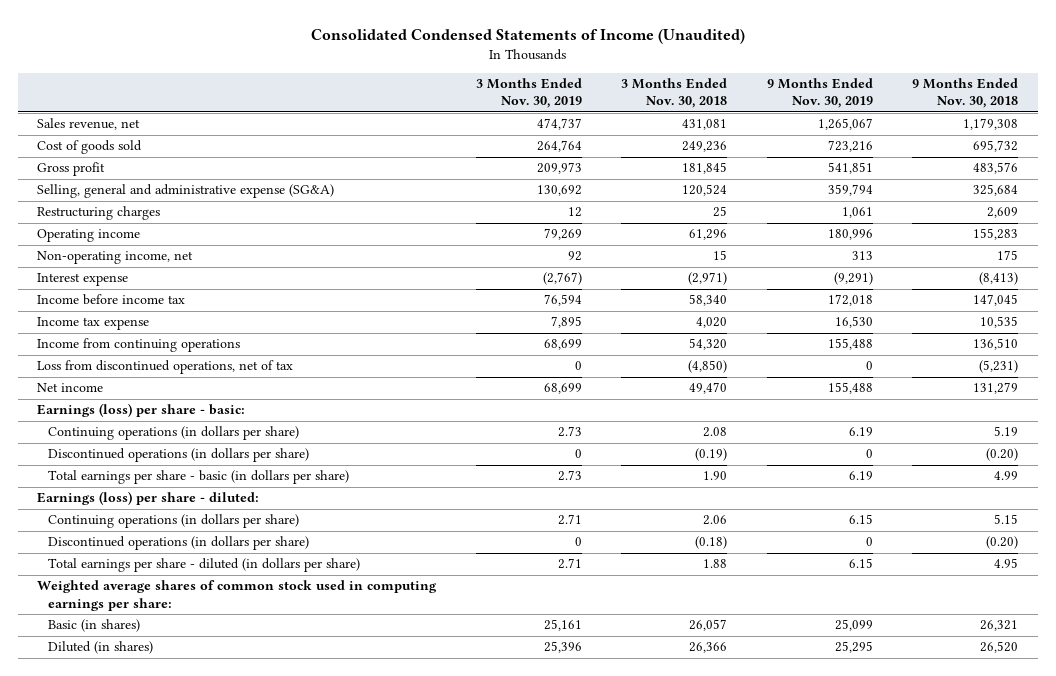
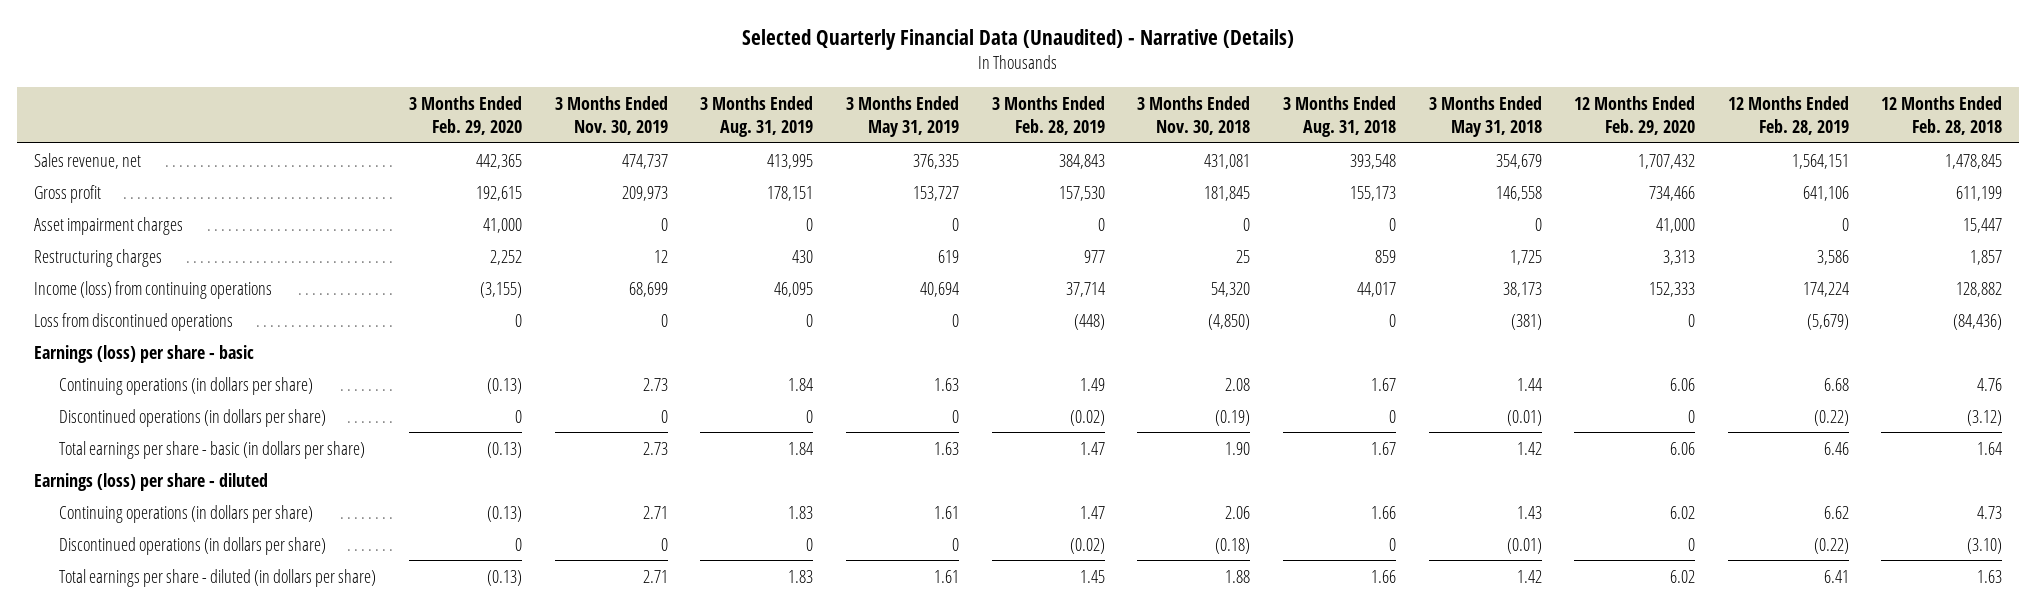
- Consolidated Condensed Statements of Income (Unaudited)
+ Selected Quarterly Financial Data (Unaudited) - Narrative (Details)
- | 3 Months Ended Nov. 30, 2019 | 3 Months Ended Nov. 30, 2018 | 9 Months Ended Nov. 30, 2019 | 9 Months Ended Nov. 30, 2018
+ | 3 Months Ended Feb. 29, 2020 | 3 Months Ended Nov. 30, 2019 | 3 Months Ended Aug. 31, 2019 | 3 Months Ended May 31, 2019 | 3 Months Ended Feb. 28, 2019 | 3 Months Ended Nov. 30, 2018 | 3 Months Ended Aug. 31, 2018 | 3 Months Ended May 31, 2018 | 12 Months Ended Feb. 29, 2020 | 12 Months Ended Feb. 28, 2019 | 12 Months Ended Feb. 28, 2018
- Cost of goods sold | 264,764 | 249,236 | 723,216 | 695,732
- Selling, general and administrative expense (SG&A) | 130,692 | 120,524 | 359,794 | 325,684
+ Asset impairment charges | 41,000 | 0 | 0 | 0 | 0 | 0 | 0 | 0 | 41,000 | 0 | 15,447
- Operating income | 79,269 | 61,296 | 180,996 | 155,283
- Non-operating income, net | 92 | 15 | 313 | 175
- Interest expense | (2,767) | (2,971) | (9,291) | (8,413)
- Income before income tax | 76,594 | 58,340 | 172,018 | 147,045
- Income tax expense | 7,895 | 4,020 | 16,530 | 10,535
- Income from continuing operations | 68,699 | 54,320 | 155,488 | 136,510
- Loss from discontinued operations, net of tax | 0 | (4,850) | 0 | (5,231)
- Net income | 68,699 | 49,470 | 155,488 | 131,279
- Earnings (loss) per share - basic:
+ Income (loss) from continuing operations | (3,155) | 68,699 | 46,095 | 40,694 | 37,714 | 54,320 | 44,017 | 38,173 | 152,333 | 174,224 | 128,882
+ Loss from discontinued operations | 0 | 0 | 0 | 0 | (448) | (4,850) | 0 | (381) | 0 | (5,679) | (84,436)
+ Earnings (loss) per share - basic
- Earnings (loss) per share - diluted:
+ Earnings (loss) per share - diluted
- Weighted average shares of common stock used in computing earnings per share:
- Basic (in shares) | 25,161 | 26,057 | 25,099 | 26,321
- Diluted (in shares) | 25,396 | 26,366 | 25,295 | 26,520

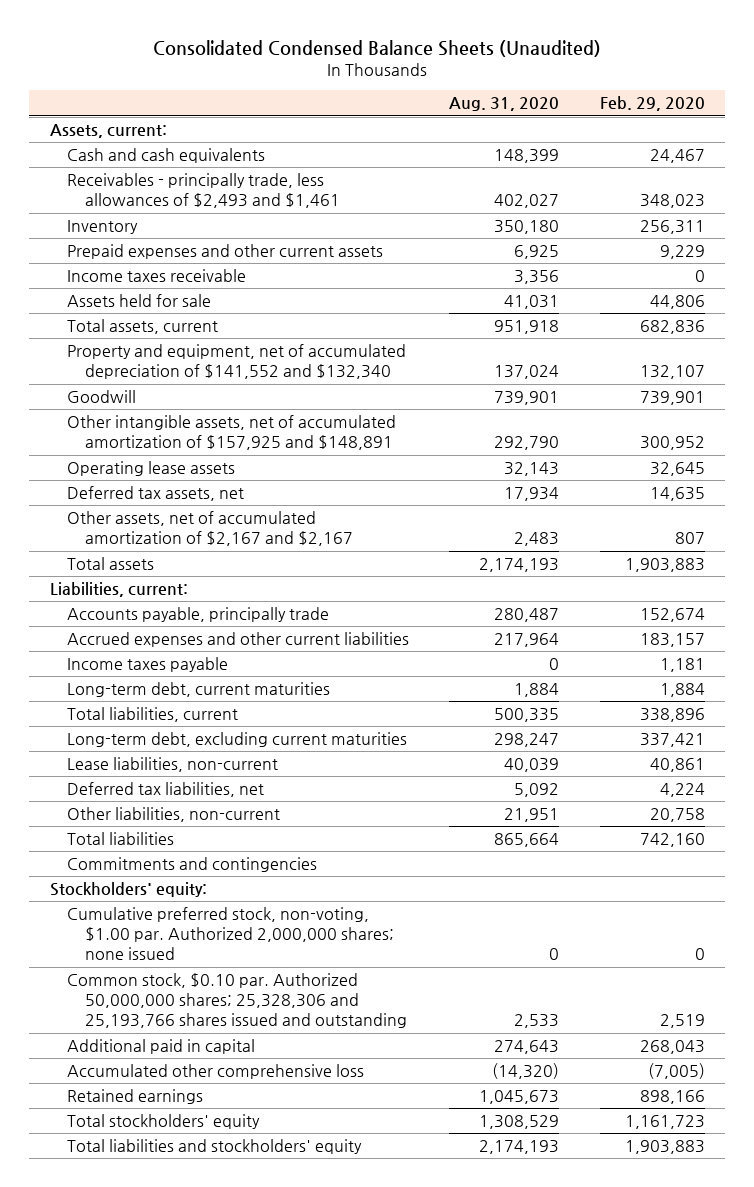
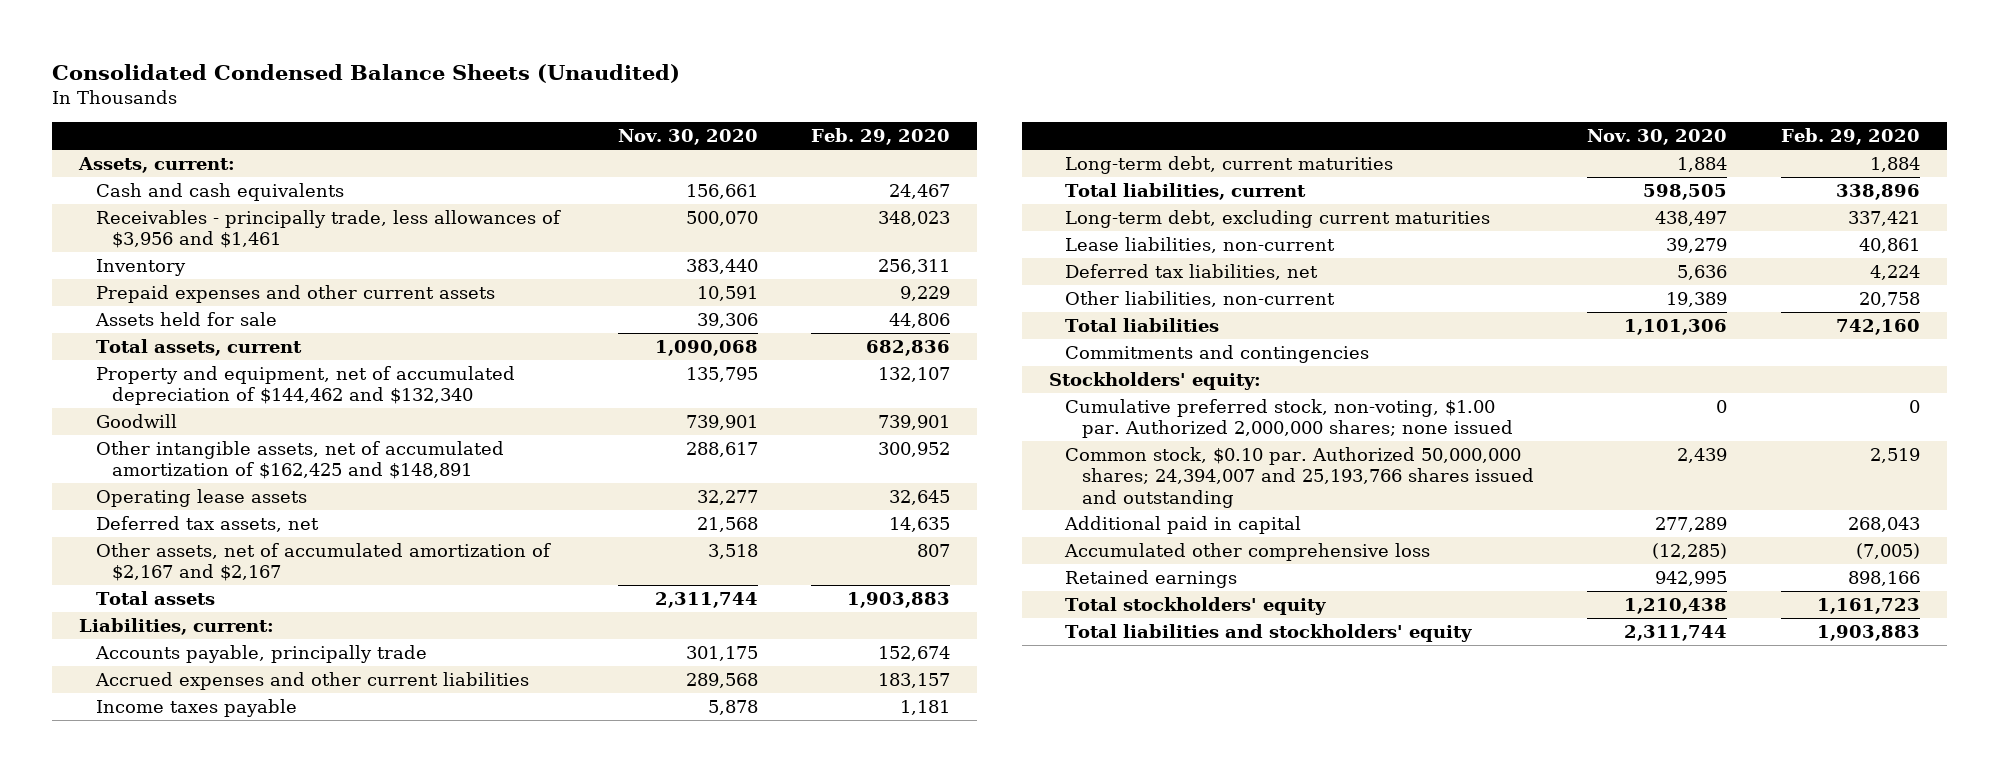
- | Aug. 31, 2020 | Feb. 29, 2020
+ | Nov. 30, 2020 | Feb. 29, 2020
- Receivables - principally trade, less allowances of $2,493 and $1,461 | 402,027 | 348,023
+ Receivables - principally trade, less allowances of $3,956 and $1,461 | 500,070 | 348,023
- Income taxes receivable | 3,356 | 0
- Property and equipment, net of accumulated depreciation of $141,552 and $132,340 | 137,024 | 132,107
+ Property and equipment, net of accumulated depreciation of $144,462 and $132,340 | 135,795 | 132,107
- Other intangible assets, net of accumulated amortization of $157,925 and $148,891 | 292,790 | 300,952
+ Other intangible assets, net of accumulated amortization of $162,425 and $148,891 | 288,617 | 300,952
- Common stock, $0.10 par. Authorized 50,000,000 shares; 25,328,306 and 25,193,766 shares issued and outstanding | 2,533 | 2,519
+ Common stock, $0.10 par. Authorized 50,000,000 shares; 24,394,007 and 25,193,766 shares issued and outstanding | 2,439 | 2,519

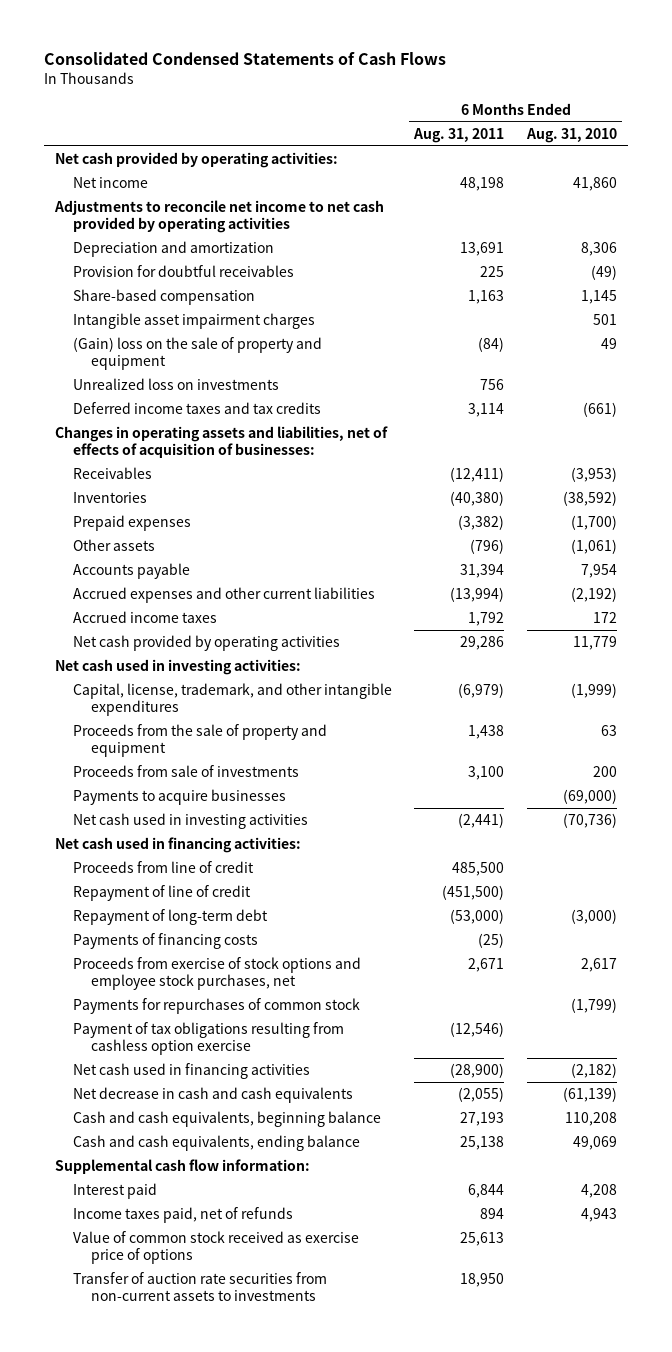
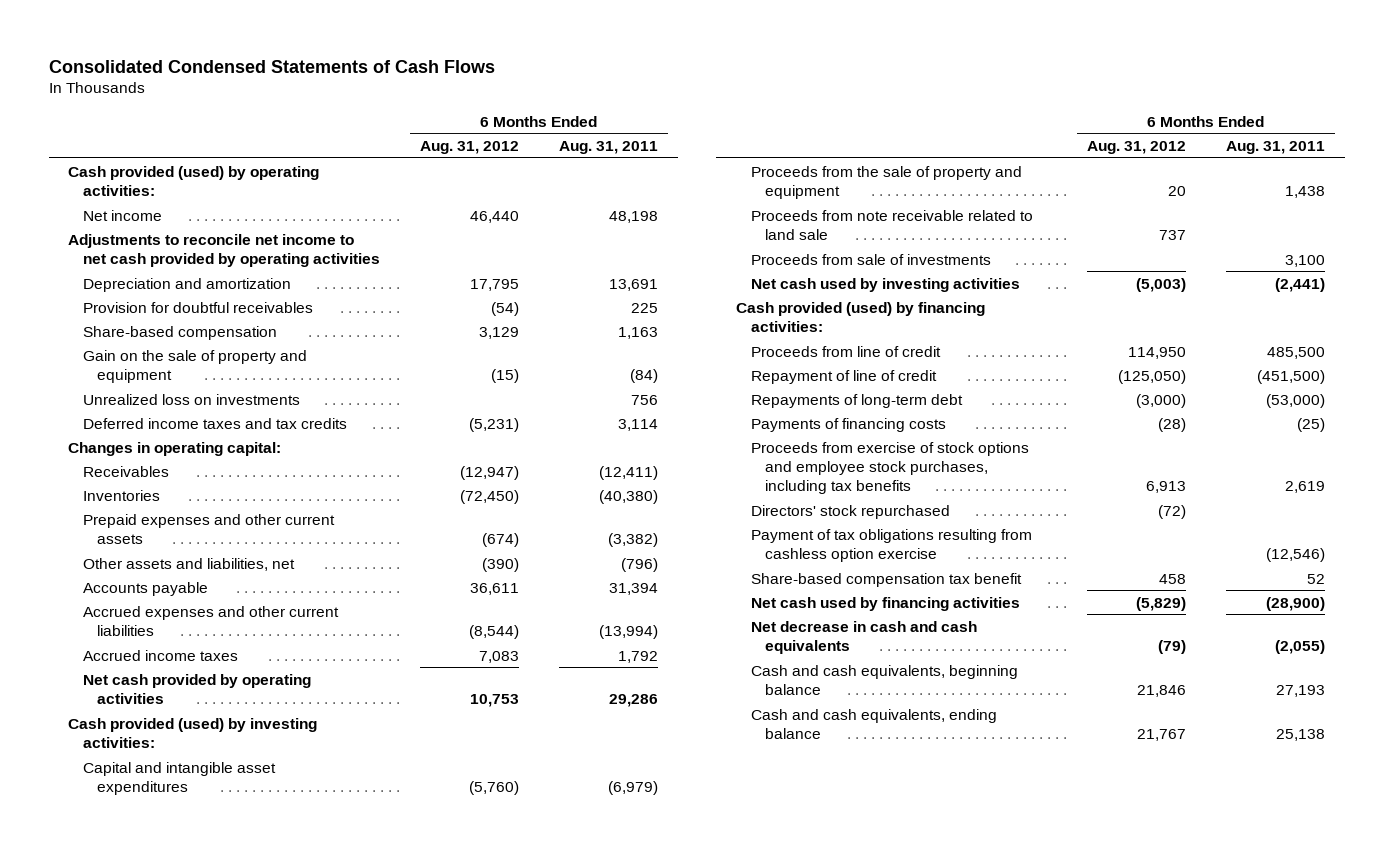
- | 6 Months Ended Aug. 31, 2011 | 6 Months Ended Aug. 31, 2010
+ | 6 Months Ended Aug. 31, 2012 | 6 Months Ended Aug. 31, 2011
- Net cash provided by operating activities:
+ Cash provided (used) by operating activities:
- Intangible asset impairment charges | | 501
- (Gain) loss on the sale of property and equipment | (84) | 49
+ Gain on the sale of property and equipment | (15) | (84)
- Changes in operating assets and liabilities, net of effects of acquisition of businesses:
+ Changes in operating capital:
- Prepaid expenses | (3,382) | (1,700)
- Other assets | (796) | (1,061)
+ Prepaid expenses and other current assets | (674) | (3,382)
+ Other assets and liabilities, net | (390) | (796)
- Net cash used in investing activities:
- Capital, license, trademark, and other intangible expenditures | (6,979) | (1,999)
+ Cash provided (used) by investing activities:
+ Capital and intangible asset expenditures | (5,760) | (6,979)
+ Proceeds from note receivable related to land sale | 737 |
- Payments to acquire businesses | | (69,000)
- Net cash used in investing activities | (2,441) | (70,736)
- Net cash used in financing activities:
+ Net cash used by investing activities | (5,003) | (2,441)
+ Cash provided (used) by financing activities:
- Repayment of long-term debt | (53,000) | (3,000)
+ Repayments of long-term debt | (3,000) | (53,000)
- Proceeds from exercise of stock options and employee stock purchases, net | 2,671 | 2,617
- Payments for repurchases of common stock | | (1,799)
+ Proceeds from exercise of stock options and employee stock purchases, including tax benefits | 6,913 | 2,619
+ Directors' stock repurchased | (72) |
- Net cash used in financing activities | (28,900) | (2,182)
+ Share-based compensation tax benefit | 458 | 52
+ Net cash used by financing activities | (5,829) | (28,900)
- Supplemental cash flow information:
- Interest paid | 6,844 | 4,208
- Income taxes paid, net of refunds | 894 | 4,943
- Value of common stock received as exercise price of options | 25,613 |
- Transfer of auction rate securities from non-current assets to investments | 18,950 |

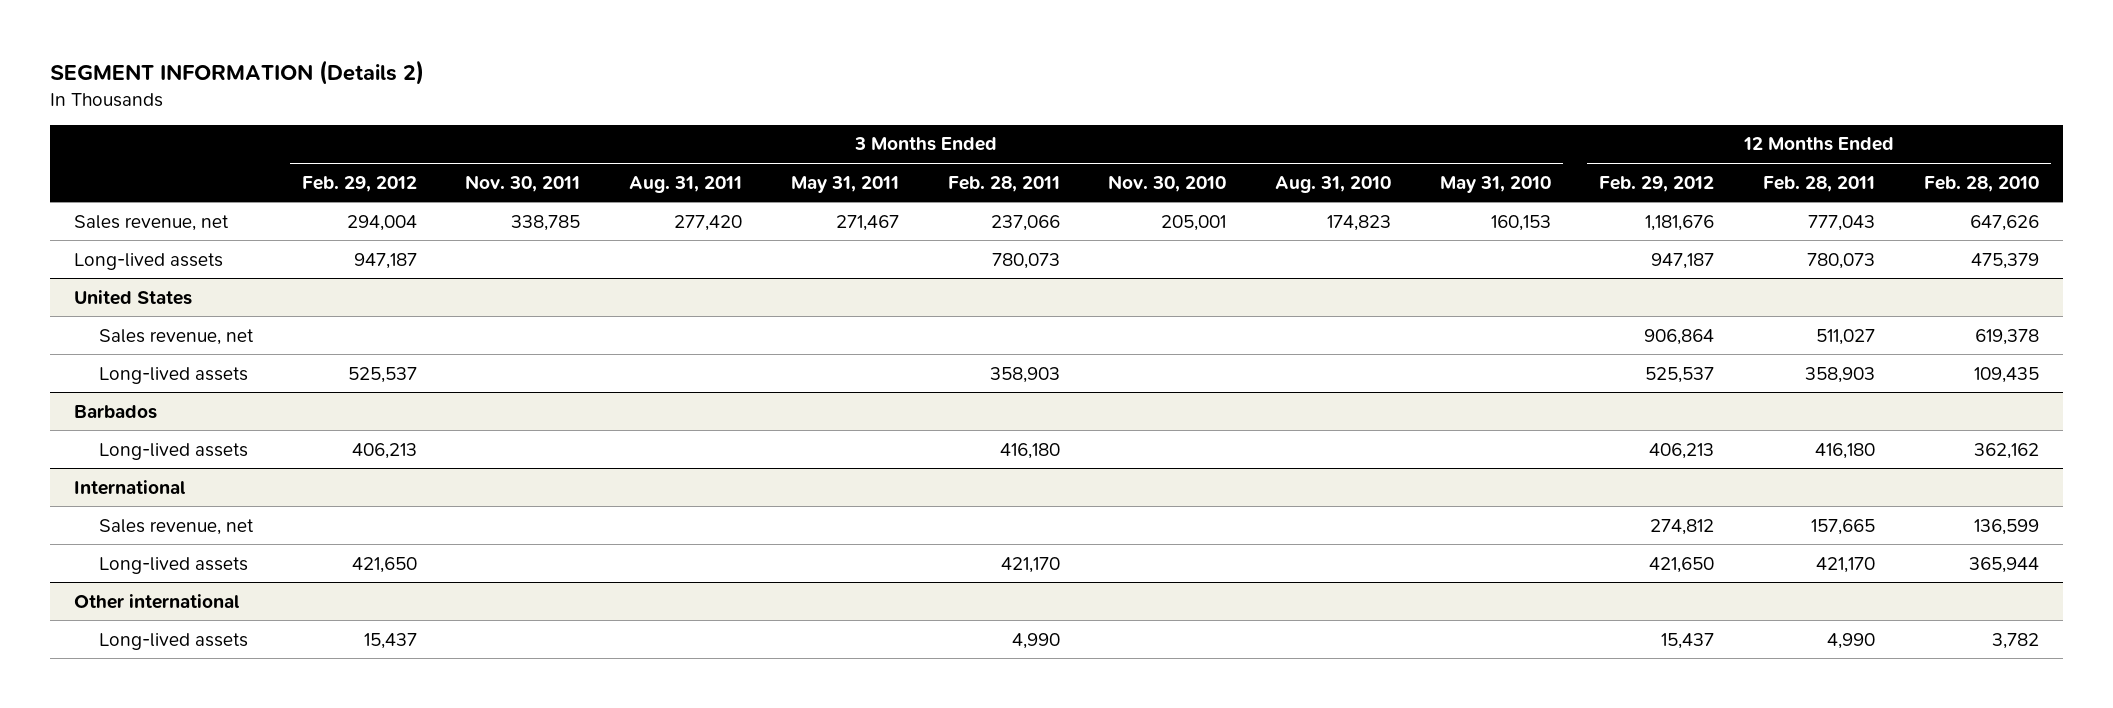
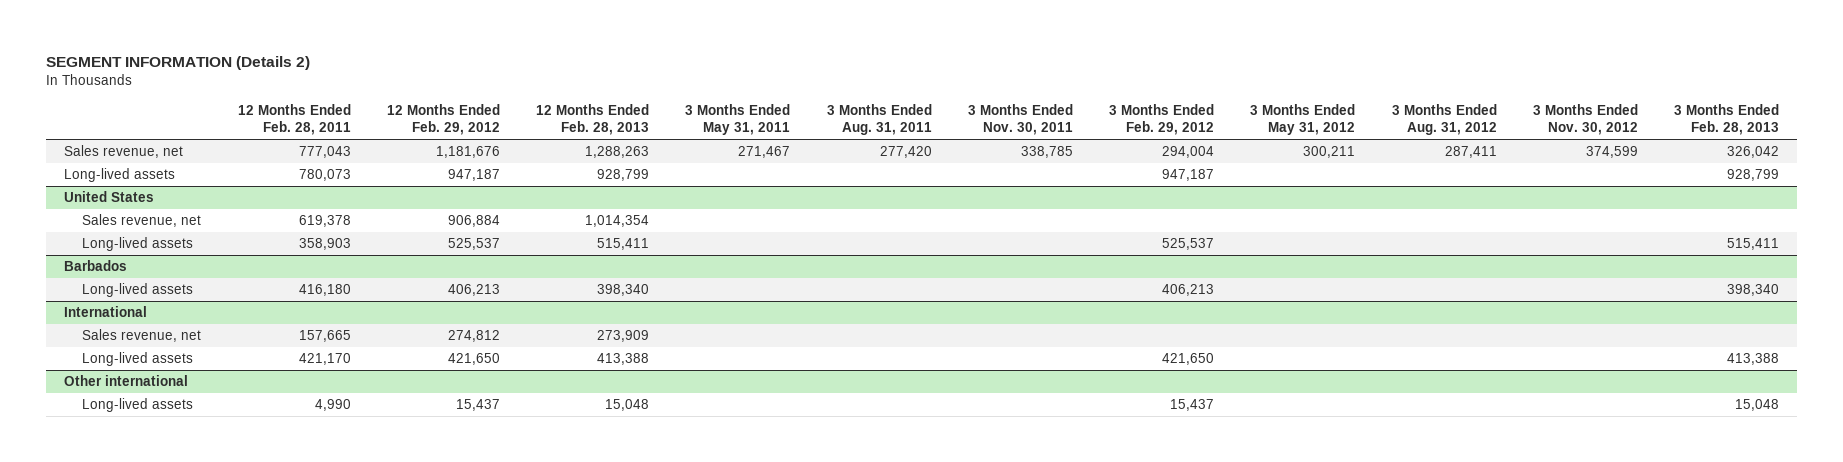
- | 3 Months Ended Feb. 29, 2012 | 3 Months Ended Nov. 30, 2011 | 3 Months Ended Aug. 31, 2011 | 3 Months Ended May 31, 2011 | 3 Months Ended Feb. 28, 2011 | 3 Months Ended Nov. 30, 2010 | 3 Months Ended Aug. 31, 2010 | 3 Months Ended May 31, 2010 | 12 Months Ended Feb. 29, 2012 | 12 Months Ended Feb. 28, 2011 | 12 Months Ended Feb. 28, 2010
+ | 12 Months Ended Feb. 28, 2011 | 12 Months Ended Feb. 29, 2012 | 12 Months Ended Feb. 28, 2013 | 3 Months Ended May 31, 2011 | 3 Months Ended Aug. 31, 2011 | 3 Months Ended Nov. 30, 2011 | 3 Months Ended Feb. 29, 2012 | 3 Months Ended May 31, 2012 | 3 Months Ended Aug. 31, 2012 | 3 Months Ended Nov. 30, 2012 | 3 Months Ended Feb. 28, 2013
@ United States
- Sales revenue, net | | | | | | | | | 906,864 | 511,027 | 619,378
+ Sales revenue, net | 619,378 | 906,884 | 1,014,354 | | | | | | | |

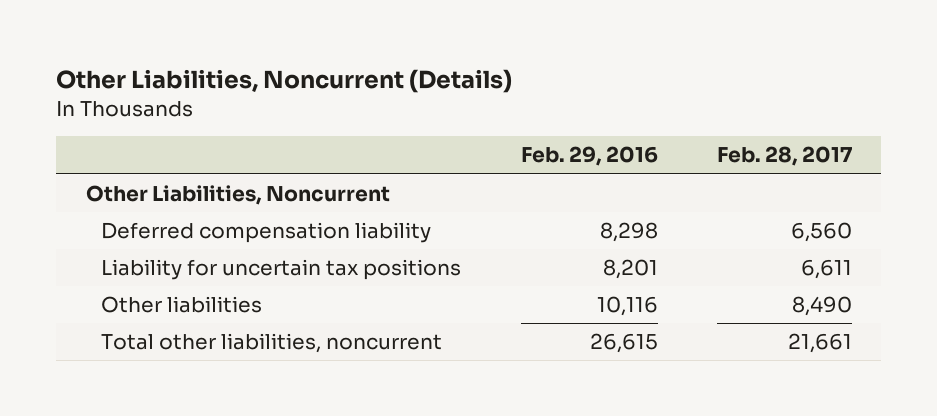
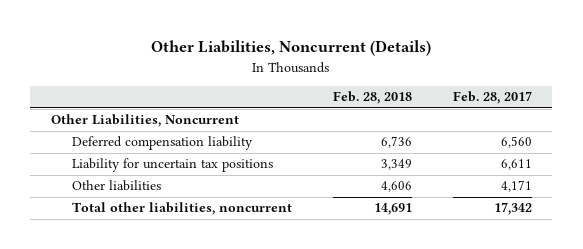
- | Feb. 29, 2016 | Feb. 28, 2017
+ | Feb. 28, 2018 | Feb. 28, 2017
- Other liabilities | 10,116 | 8,490
- Total other liabilities, noncurrent | 26,615 | 21,661
+ Other liabilities | 4,606 | 4,171
+ Total other liabilities, noncurrent | 14,691 | 17,342

